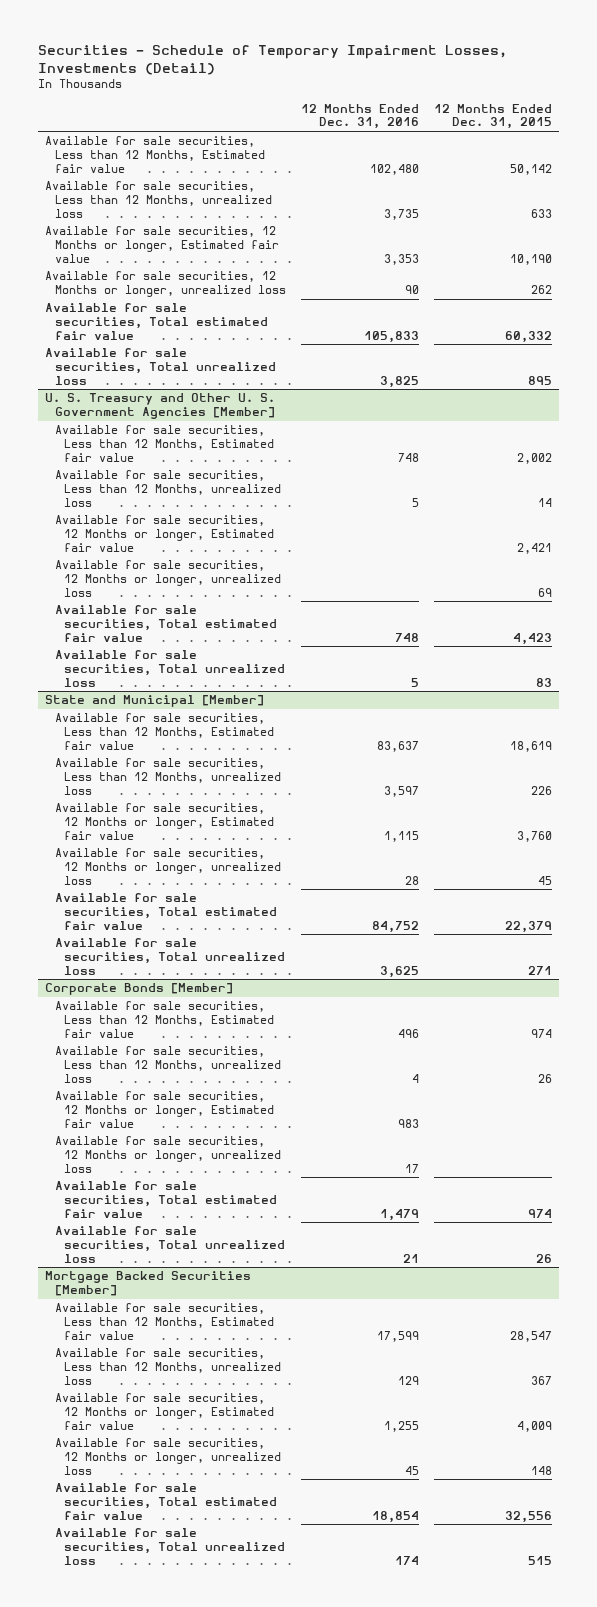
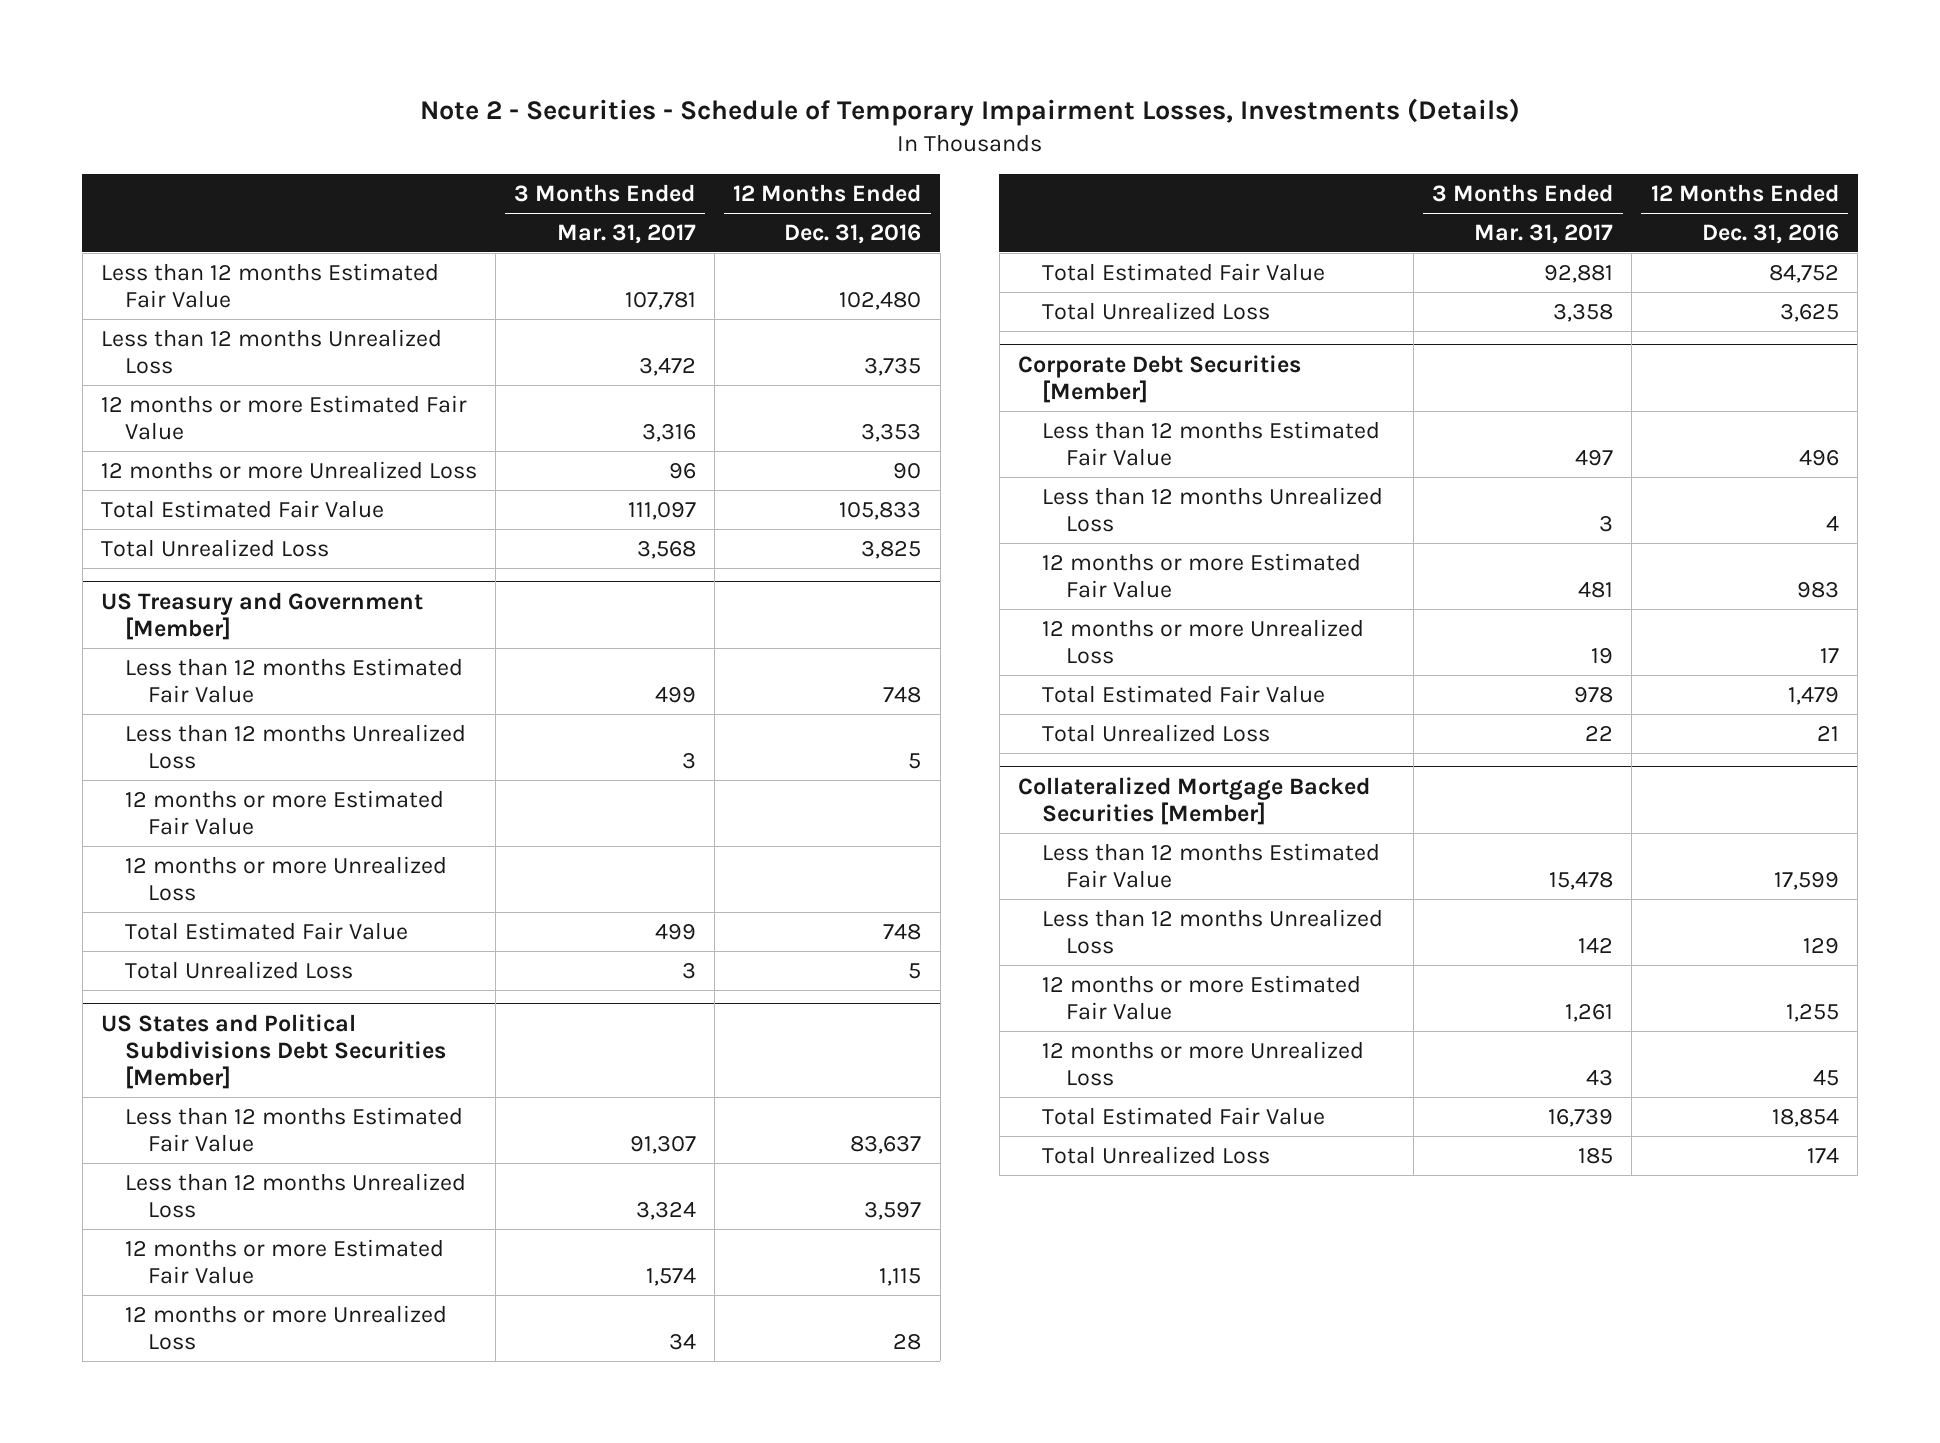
- Securities - Schedule of Temporary Impairment Losses, Investments (Detail)
+ Note 2 - Securities - Schedule of Temporary Impairment Losses, Investments (Details)
- | 12 Months Ended Dec. 31, 2016 | 12 Months Ended Dec. 31, 2015
+ | 3 Months Ended Mar. 31, 2017 | 12 Months Ended Dec. 31, 2016
- Available for sale securities, Less than 12 Months, Estimated fair value | 102,480 | 50,142
- Available for sale securities, Less than 12 Months, unrealized loss | 3,735 | 633
- Available for sale securities, 12 Months or longer, Estimated fair value | 3,353 | 10,190
- Available for sale securities, 12 Months or longer, unrealized loss | 90 | 262
- Available for sale securities, Total estimated fair value | 105,833 | 60,332
- Available for sale securities, Total unrealized loss | 3,825 | 895
- U. S. Treasury and Other U. S. Government Agencies [Member]
- Available for sale securities, Less than 12 Months, Estimated fair value | 748 | 2,002
- Available for sale securities, Less than 12 Months, unrealized loss | 5 | 14
- Available for sale securities, 12 Months or longer, Estimated fair value | | 2,421
- Available for sale securities, 12 Months or longer, unrealized loss | | 69
- Available for sale securities, Total estimated fair value | 748 | 4,423
- Available for sale securities, Total unrealized loss | 5 | 83
- State and Municipal [Member]
- Available for sale securities, Less than 12 Months, Estimated fair value | 83,637 | 18,619
- Available for sale securities, Less than 12 Months, unrealized loss | 3,597 | 226
- Available for sale securities, 12 Months or longer, Estimated fair value | 1,115 | 3,760
- Available for sale securities, 12 Months or longer, unrealized loss | 28 | 45
- Available for sale securities, Total estimated fair value | 84,752 | 22,379
- Available for sale securities, Total unrealized loss | 3,625 | 271
- Corporate Bonds [Member]
- Available for sale securities, Less than 12 Months, Estimated fair value | 496 | 974
- Available for sale securities, Less than 12 Months, unrealized loss | 4 | 26
- Available for sale securities, 12 Months or longer, Estimated fair value | 983 |
- Available for sale securities, 12 Months or longer, unrealized loss | 17 |
- Available for sale securities, Total estimated fair value | 1,479 | 974
- Available for sale securities, Total unrealized loss | 21 | 26
- Mortgage Backed Securities [Member]
- Available for sale securities, Less than 12 Months, Estimated fair value | 17,599 | 28,547
- Available for sale securities, Less than 12 Months, unrealized loss | 129 | 367
- Available for sale securities, 12 Months or longer, Estimated fair value | 1,255 | 4,009
- Available for sale securities, 12 Months or longer, unrealized loss | 45 | 148
- Available for sale securities, Total estimated fair value | 18,854 | 32,556
- Available for sale securities, Total unrealized loss | 174 | 515
+ Less than 12 months Estimated Fair Value | 107,781 | 102,480
+ Less than 12 months Unrealized Loss | 3,472 | 3,735
+ 12 months or more Estimated Fair Value | 3,316 | 3,353
+ 12 months or more Unrealized Loss | 96 | 90
+ Total Estimated Fair Value | 111,097 | 105,833
+ Total Unrealized Loss | 3,568 | 3,825
+ US Treasury and Government [Member]
+ Less than 12 months Estimated Fair Value | 499 | 748
+ Less than 12 months Unrealized Loss | 3 | 5
+ 12 months or more Estimated Fair Value
+ 12 months or more Unrealized Loss
+ Total Estimated Fair Value | 499 | 748
+ Total Unrealized Loss | 3 | 5
+ US States and Political Subdivisions Debt Securities [Member]
+ Less than 12 months Estimated Fair Value | 91,307 | 83,637
+ Less than 12 months Unrealized Loss | 3,324 | 3,597
+ 12 months or more Estimated Fair Value | 1,574 | 1,115
+ 12 months or more Unrealized Loss | 34 | 28
+ Total Estimated Fair Value | 92,881 | 84,752
+ Total Unrealized Loss | 3,358 | 3,625
+ Corporate Debt Securities [Member]
+ Less than 12 months Estimated Fair Value | 497 | 496
+ Less than 12 months Unrealized Loss | 3 | 4
+ 12 months or more Estimated Fair Value | 481 | 983
+ 12 months or more Unrealized Loss | 19 | 17
+ Total Estimated Fair Value | 978 | 1,479
+ Total Unrealized Loss | 22 | 21
+ Collateralized Mortgage Backed Securities [Member]
+ Less than 12 months Estimated Fair Value | 15,478 | 17,599
+ Less than 12 months Unrealized Loss | 142 | 129
+ 12 months or more Estimated Fair Value | 1,261 | 1,255
+ 12 months or more Unrealized Loss | 43 | 45
+ Total Estimated Fair Value | 16,739 | 18,854
+ Total Unrealized Loss | 185 | 174

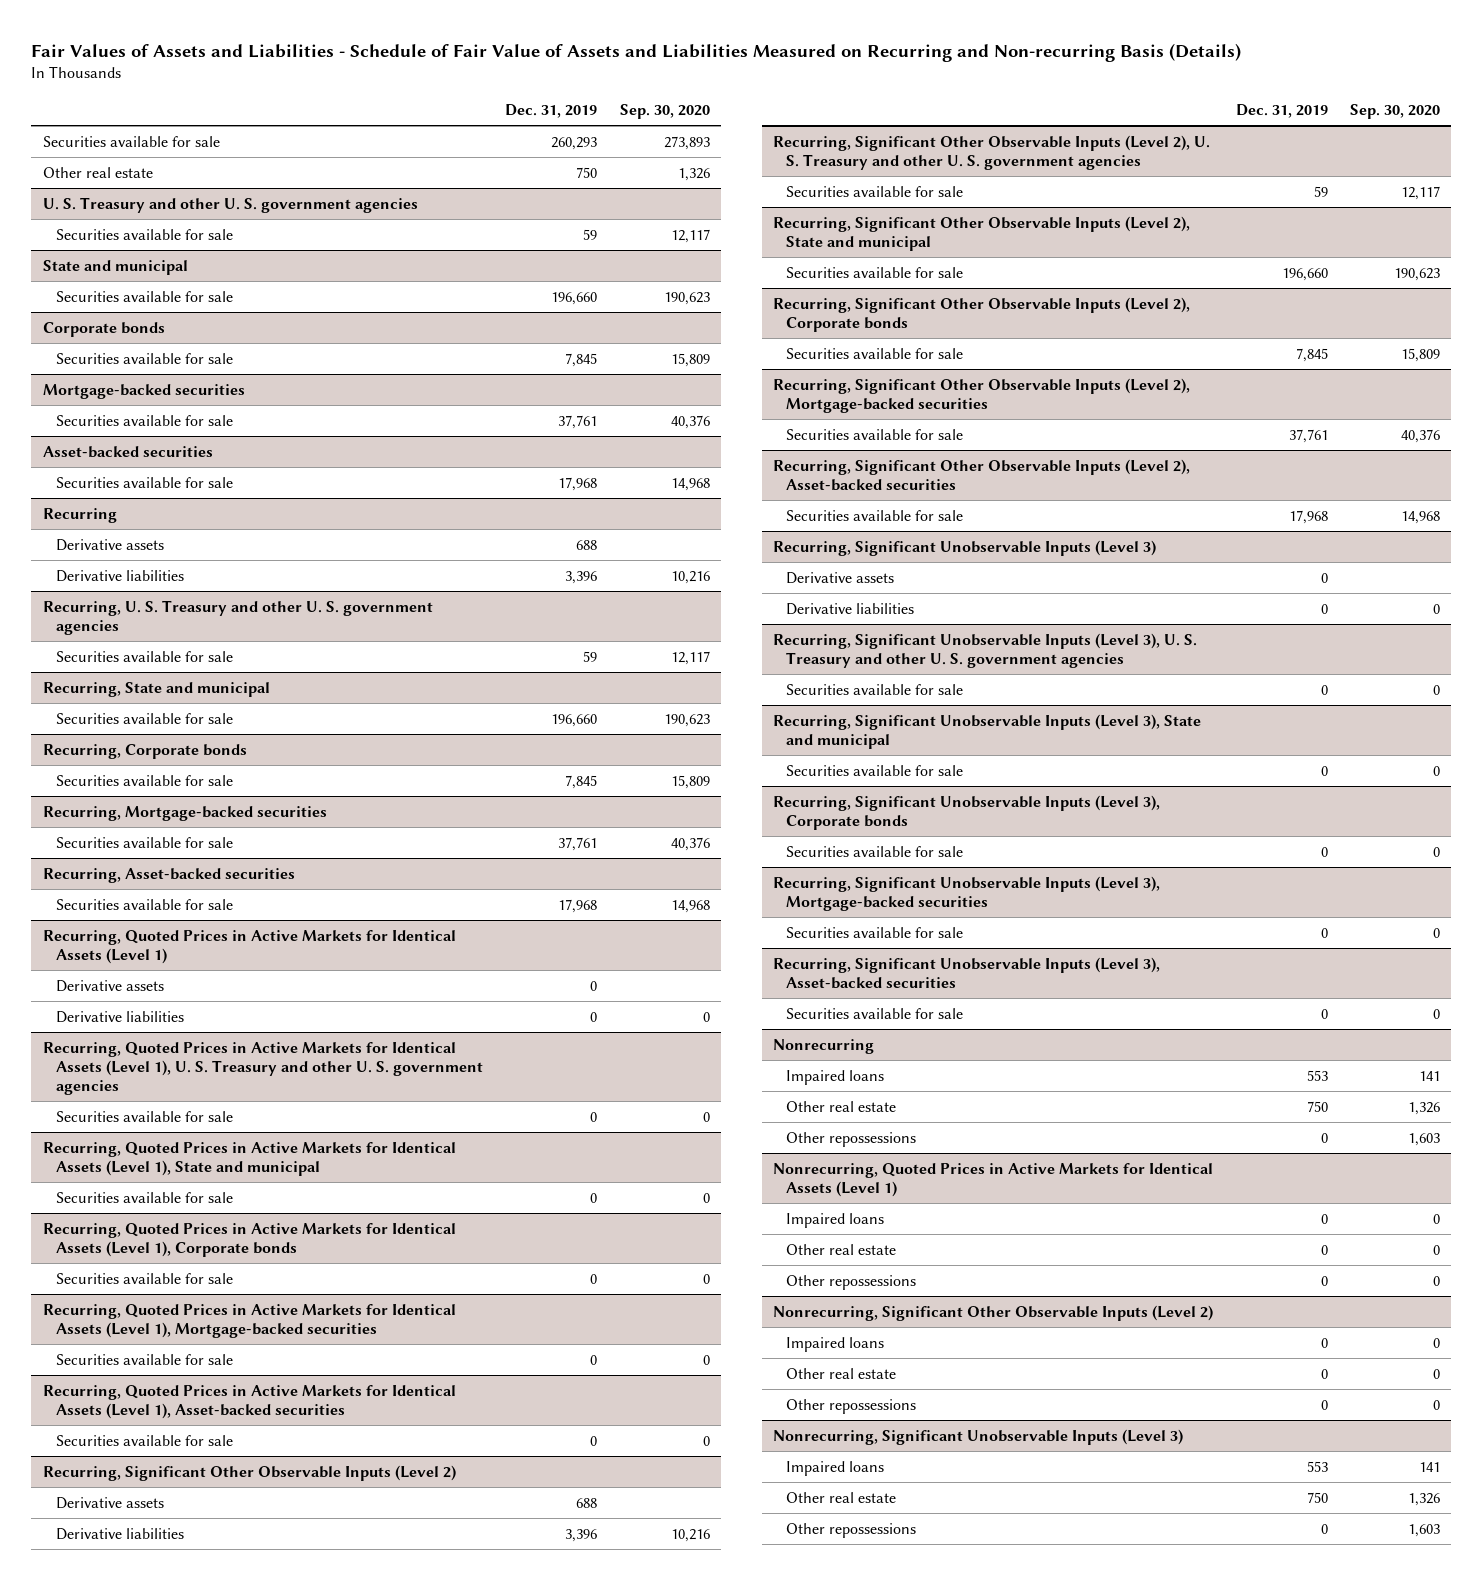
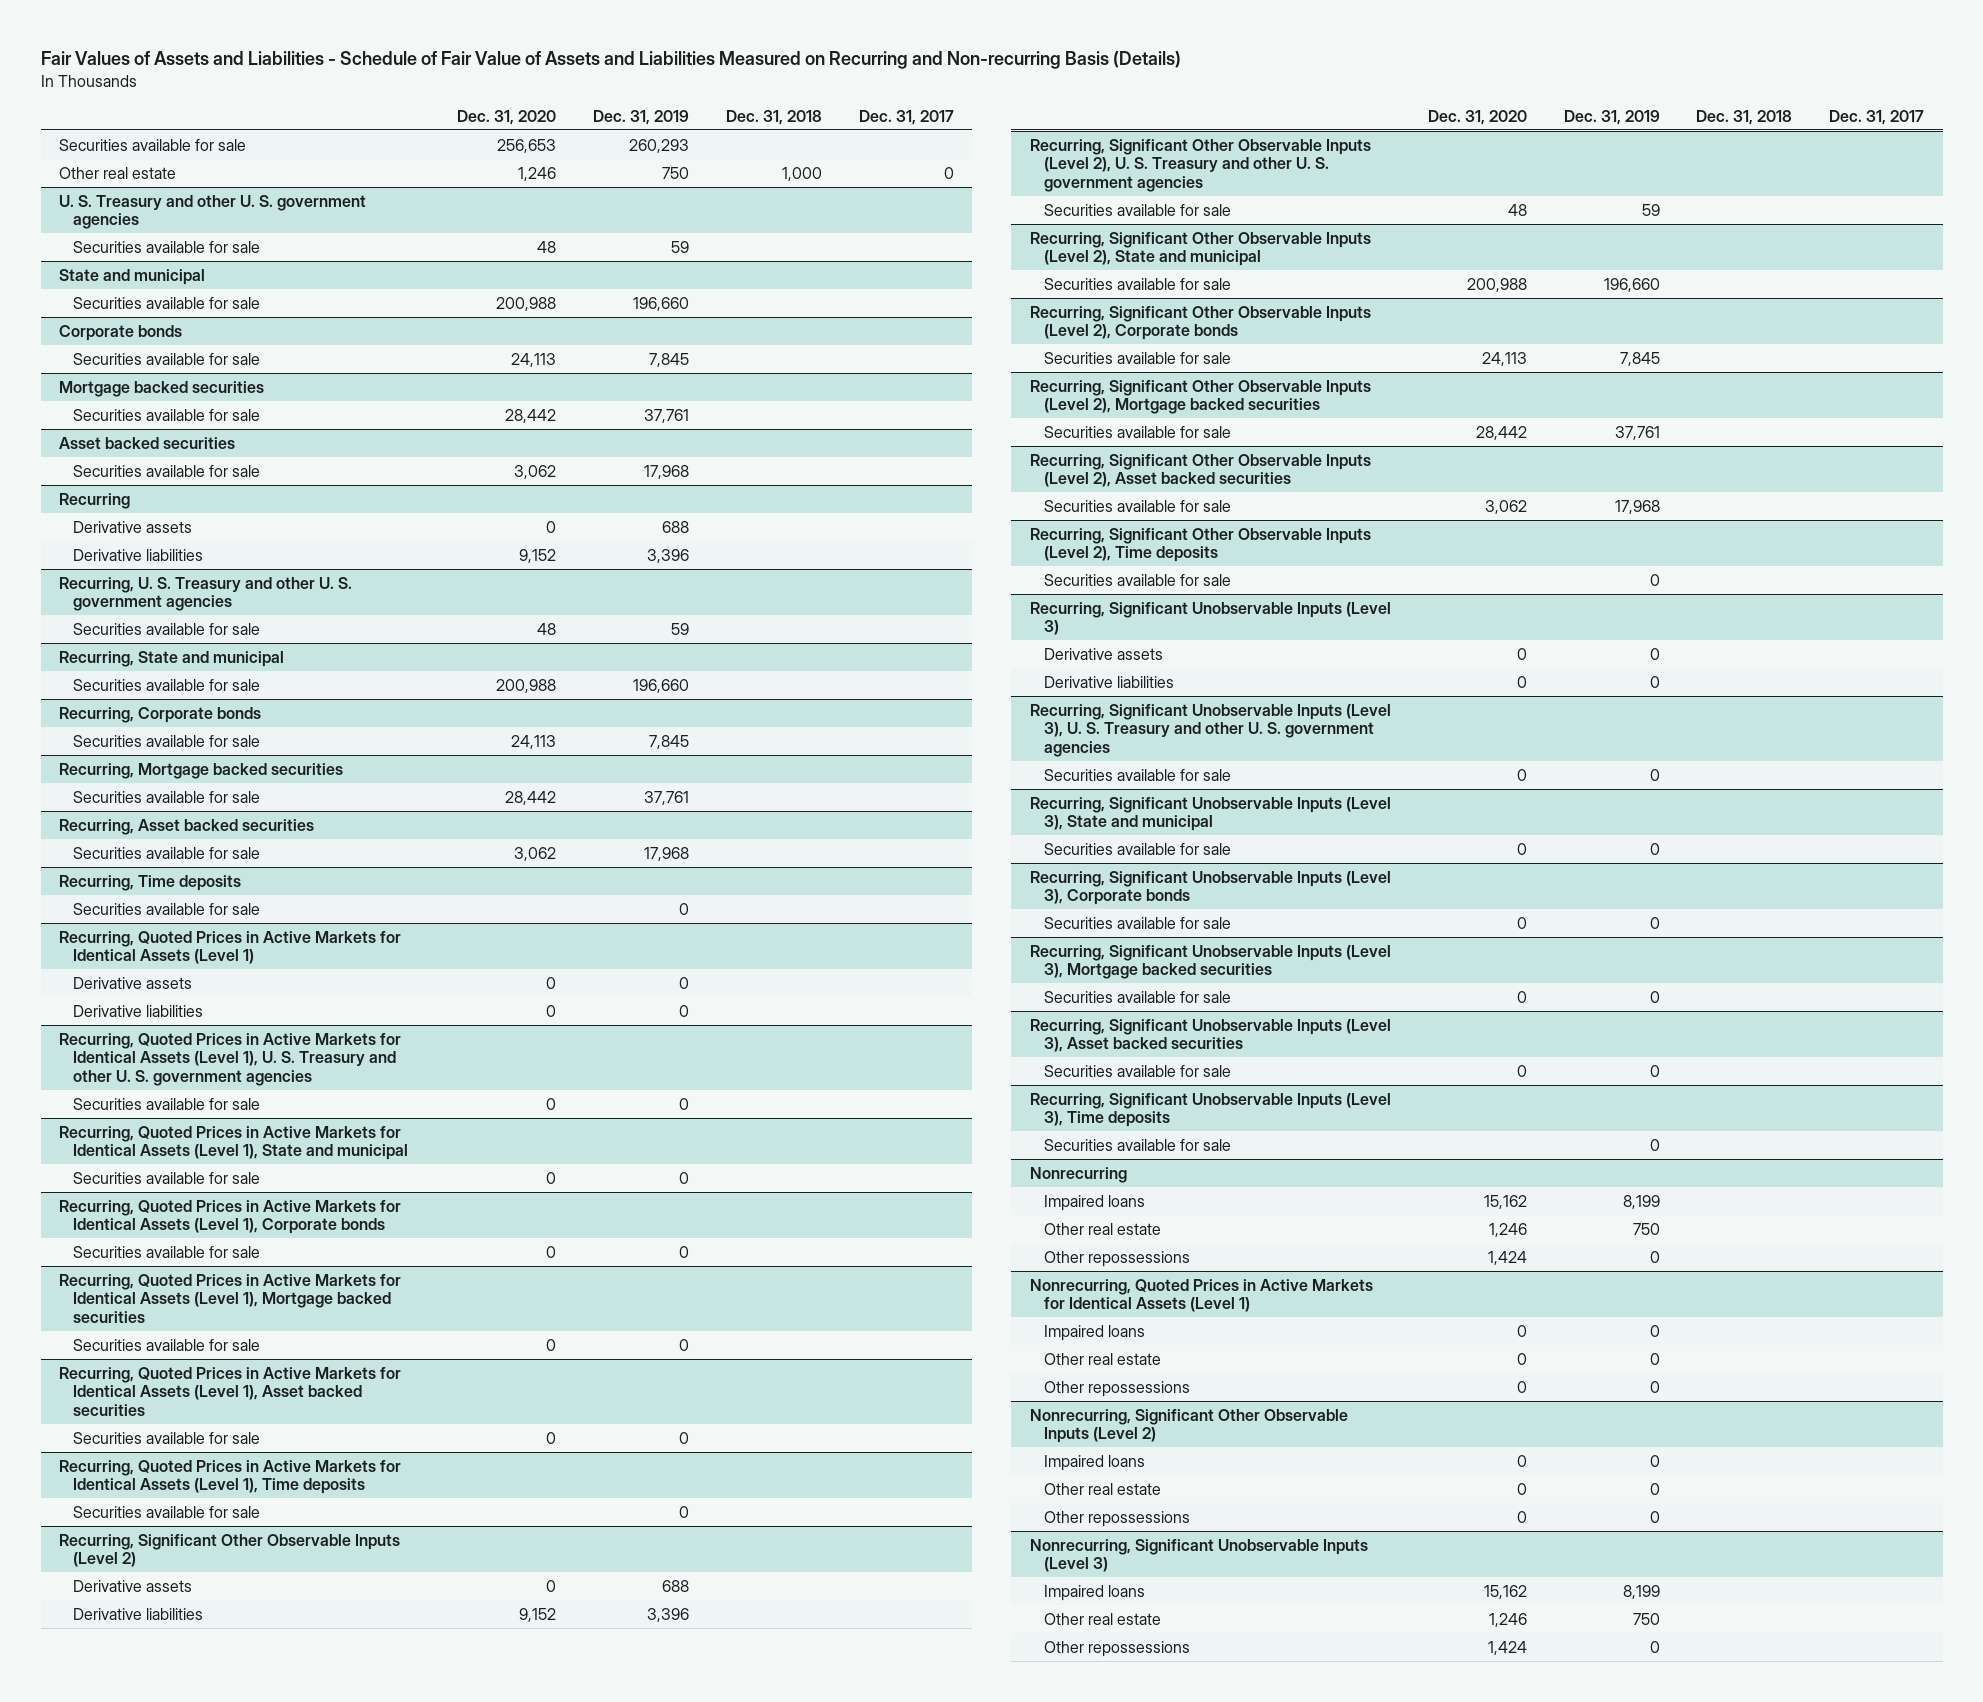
- | Dec. 31, 2019 | Sep. 30, 2020
+ | Dec. 31, 2020 | Dec. 31, 2019 | Dec. 31, 2018 | Dec. 31, 2017
- Mortgage-backed securities
+ Mortgage backed securities
- Asset-backed securities
+ Asset backed securities
- Recurring, Mortgage-backed securities
+ Recurring, Mortgage backed securities
- Recurring, Asset-backed securities
+ Recurring, Asset backed securities
+ Recurring, Time deposits
+ Securities available for sale | | 0 | |
- Recurring, Quoted Prices in Active Markets for Identical Assets (Level 1), Mortgage-backed securities
+ Recurring, Quoted Prices in Active Markets for Identical Assets (Level 1), Mortgage backed securities
- Recurring, Quoted Prices in Active Markets for Identical Assets (Level 1), Asset-backed securities
+ Recurring, Quoted Prices in Active Markets for Identical Assets (Level 1), Asset backed securities
+ Recurring, Quoted Prices in Active Markets for Identical Assets (Level 1), Time deposits
+ Securities available for sale | | 0 | |
- Recurring, Significant Other Observable Inputs (Level 2), Mortgage-backed securities
+ Recurring, Significant Other Observable Inputs (Level 2), Mortgage backed securities
- Recurring, Significant Other Observable Inputs (Level 2), Asset-backed securities
+ Recurring, Significant Other Observable Inputs (Level 2), Asset backed securities
+ Recurring, Significant Other Observable Inputs (Level 2), Time deposits
+ Securities available for sale | | 0 | |
- Recurring, Significant Unobservable Inputs (Level 3), Mortgage-backed securities
+ Recurring, Significant Unobservable Inputs (Level 3), Mortgage backed securities
- Recurring, Significant Unobservable Inputs (Level 3), Asset-backed securities
+ Recurring, Significant Unobservable Inputs (Level 3), Asset backed securities
+ Recurring, Significant Unobservable Inputs (Level 3), Time deposits
+ Securities available for sale | | 0 | |
@ Nonrecurring
- Impaired loans | 553 | 141
+ Impaired loans | 15,162 | 8,199 | |
@ Nonrecurring, Significant Unobservable Inputs (Level 3)
- Impaired loans | 553 | 141
+ Impaired loans | 15,162 | 8,199 | |

